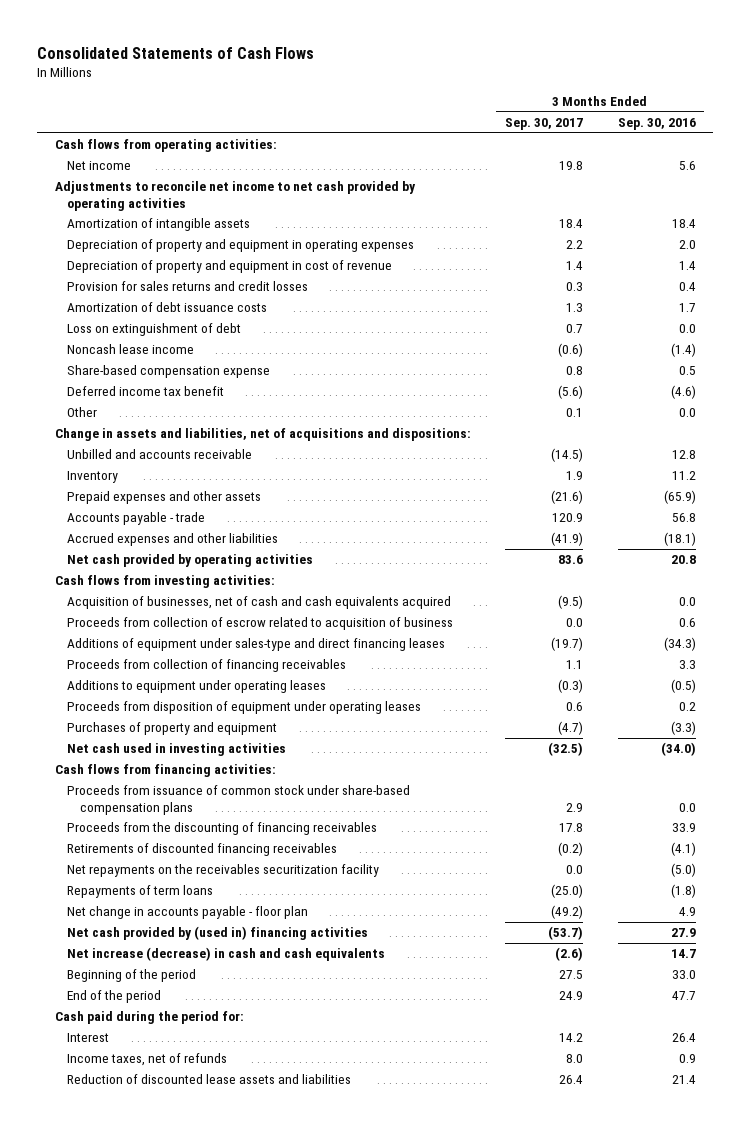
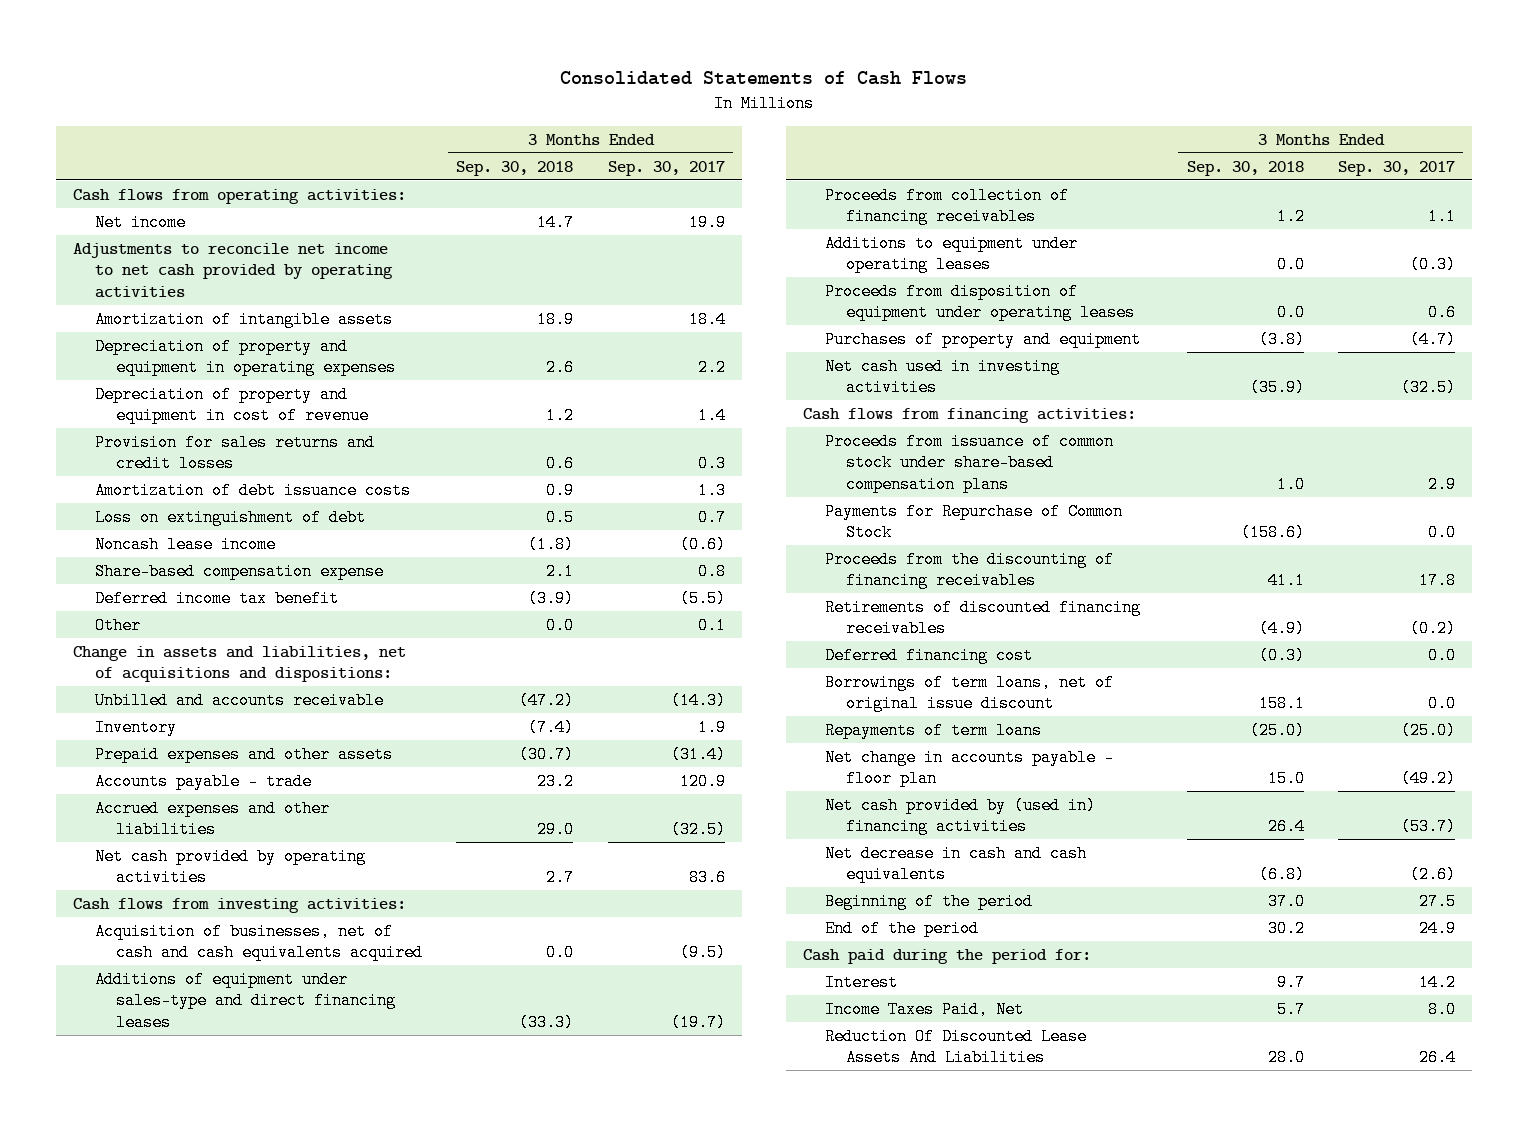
- | 3 Months Ended Sep. 30, 2017 | 3 Months Ended Sep. 30, 2016
+ | 3 Months Ended Sep. 30, 2018 | 3 Months Ended Sep. 30, 2017
- Net income | 19.8 | 5.6
+ Net income | 14.7 | 19.9
- Deferred income tax benefit | (5.6) | (4.6)
+ Deferred income tax benefit | (3.9) | (5.5)
- Unbilled and accounts receivable | (14.5) | 12.8
+ Unbilled and accounts receivable | (47.2) | (14.3)
- Prepaid expenses and other assets | (21.6) | (65.9)
+ Prepaid expenses and other assets | (30.7) | (31.4)
- Accrued expenses and other liabilities | (41.9) | (18.1)
+ Accrued expenses and other liabilities | 29.0 | (32.5)
- Proceeds from collection of escrow related to acquisition of business | 0.0 | 0.6
+ Payments for Repurchase of Common Stock | (158.6) | 0.0
- Net repayments on the receivables securitization facility | 0.0 | (5.0)
+ Deferred financing cost | (0.3) | 0.0
+ Borrowings of term loans, net of original issue discount | 158.1 | 0.0
- Net increase (decrease) in cash and cash equivalents | (2.6) | 14.7
+ Net decrease in cash and cash equivalents | (6.8) | (2.6)
- Income taxes, net of refunds | 8.0 | 0.9
- Reduction of discounted lease assets and liabilities | 26.4 | 21.4
+ Income Taxes Paid, Net | 5.7 | 8.0
+ Reduction Of Discounted Lease Assets And Liabilities | 28.0 | 26.4

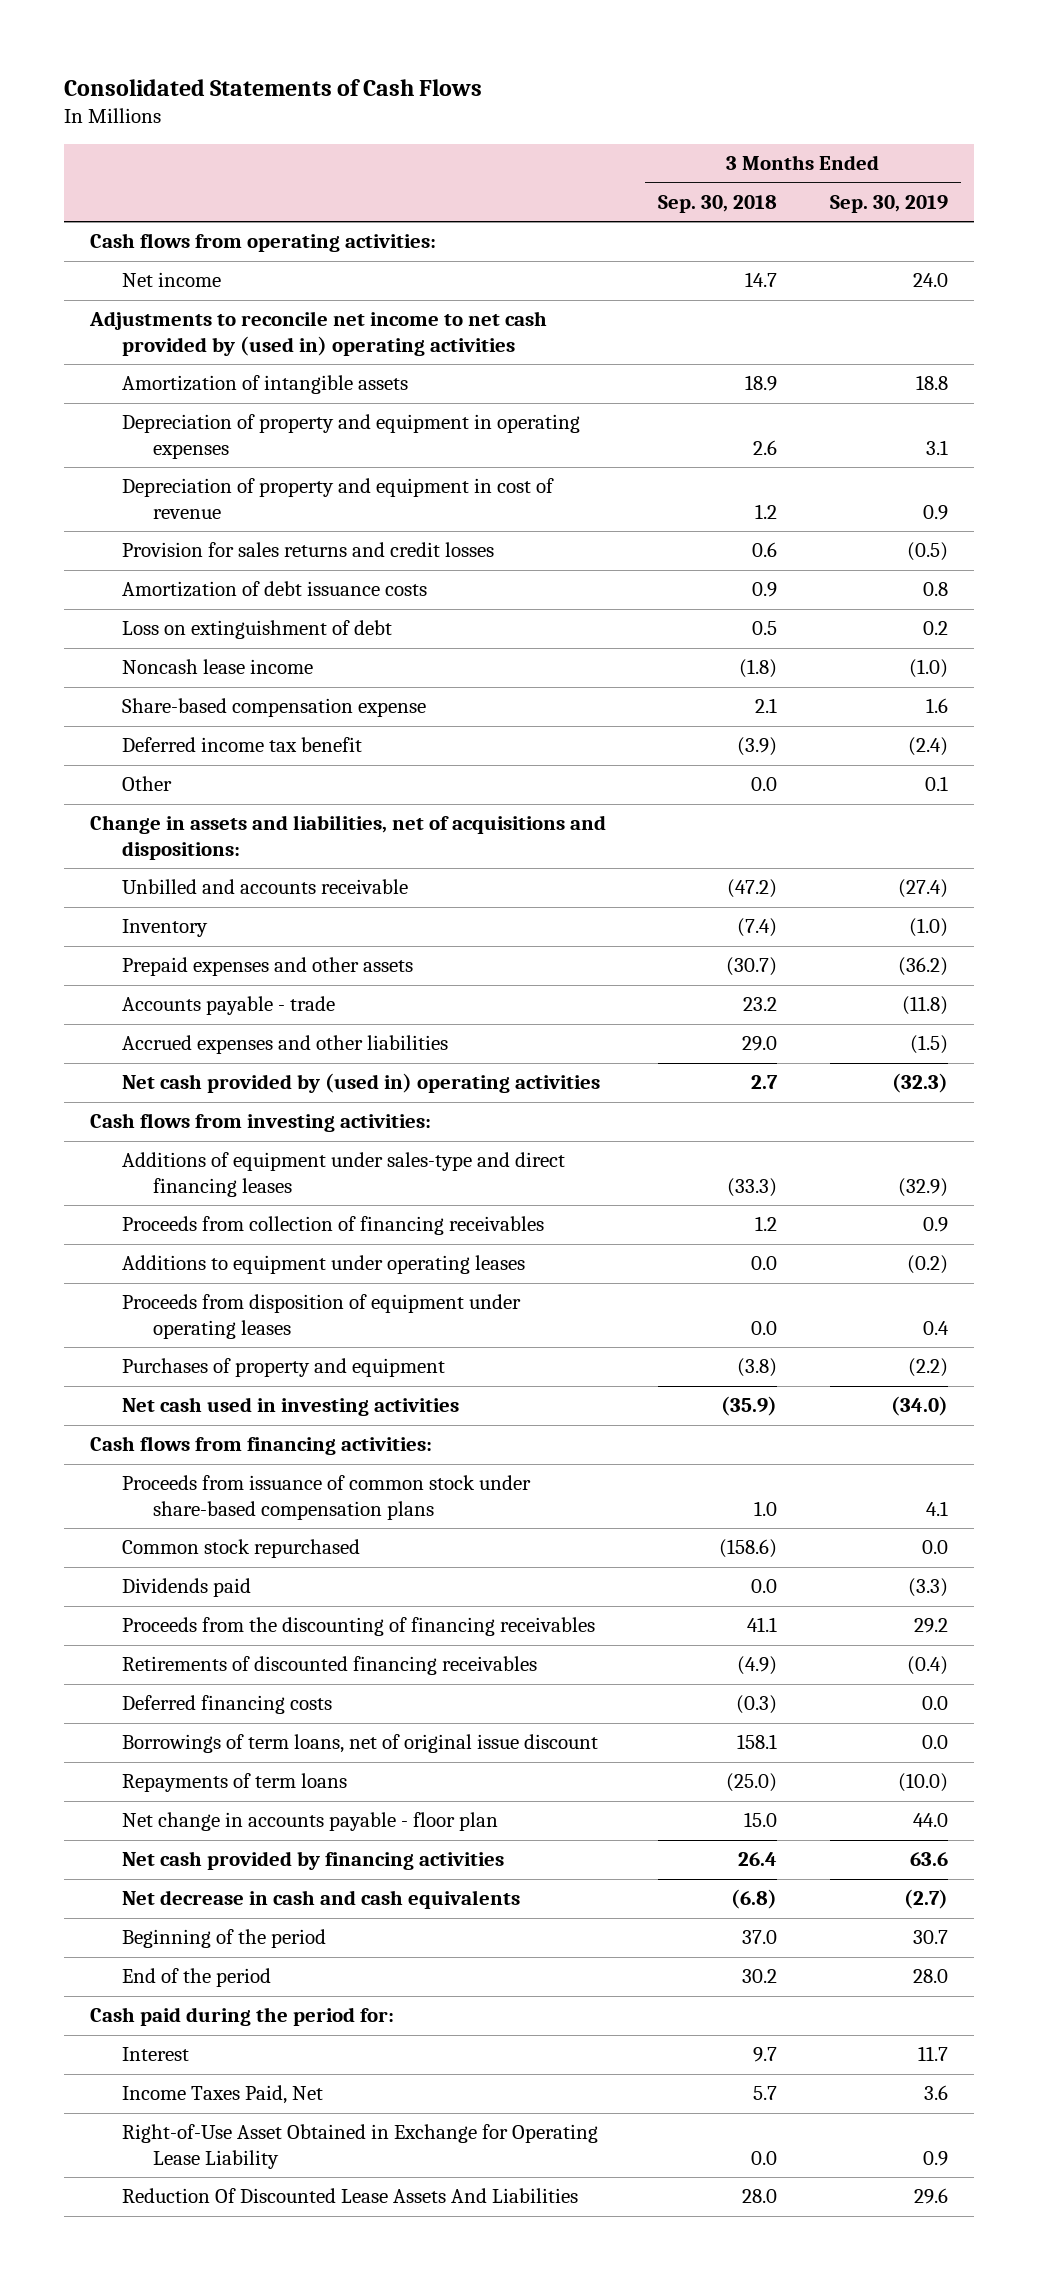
- | 3 Months Ended Sep. 30, 2018 | 3 Months Ended Sep. 30, 2017
+ | 3 Months Ended Sep. 30, 2018 | 3 Months Ended Sep. 30, 2019
- Adjustments to reconcile net income to net cash provided by operating activities
+ Adjustments to reconcile net income to net cash provided by (used in) operating activities
- Net cash provided by operating activities | 2.7 | 83.6
+ Net cash provided by (used in) operating activities | 2.7 | (32.3)
- Acquisition of businesses, net of cash and cash equivalents acquired | 0.0 | (9.5)
- Payments for Repurchase of Common Stock | (158.6) | 0.0
+ Common stock repurchased | (158.6) | 0.0
+ Dividends paid | 0.0 | (3.3)
- Deferred financing cost | (0.3) | 0.0
+ Deferred financing costs | (0.3) | 0.0
- Net cash provided by (used in) financing activities | 26.4 | (53.7)
+ Net cash provided by financing activities | 26.4 | 63.6
+ Right-of-Use Asset Obtained in Exchange for Operating Lease Liability | 0.0 | 0.9

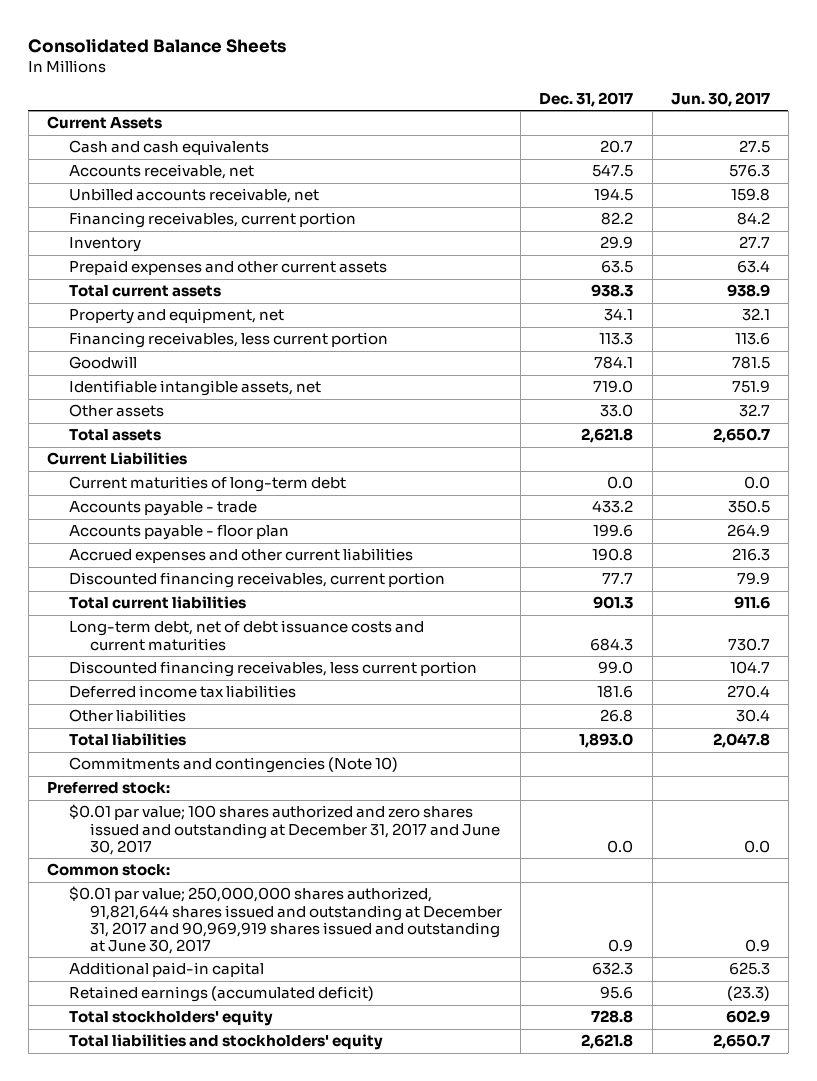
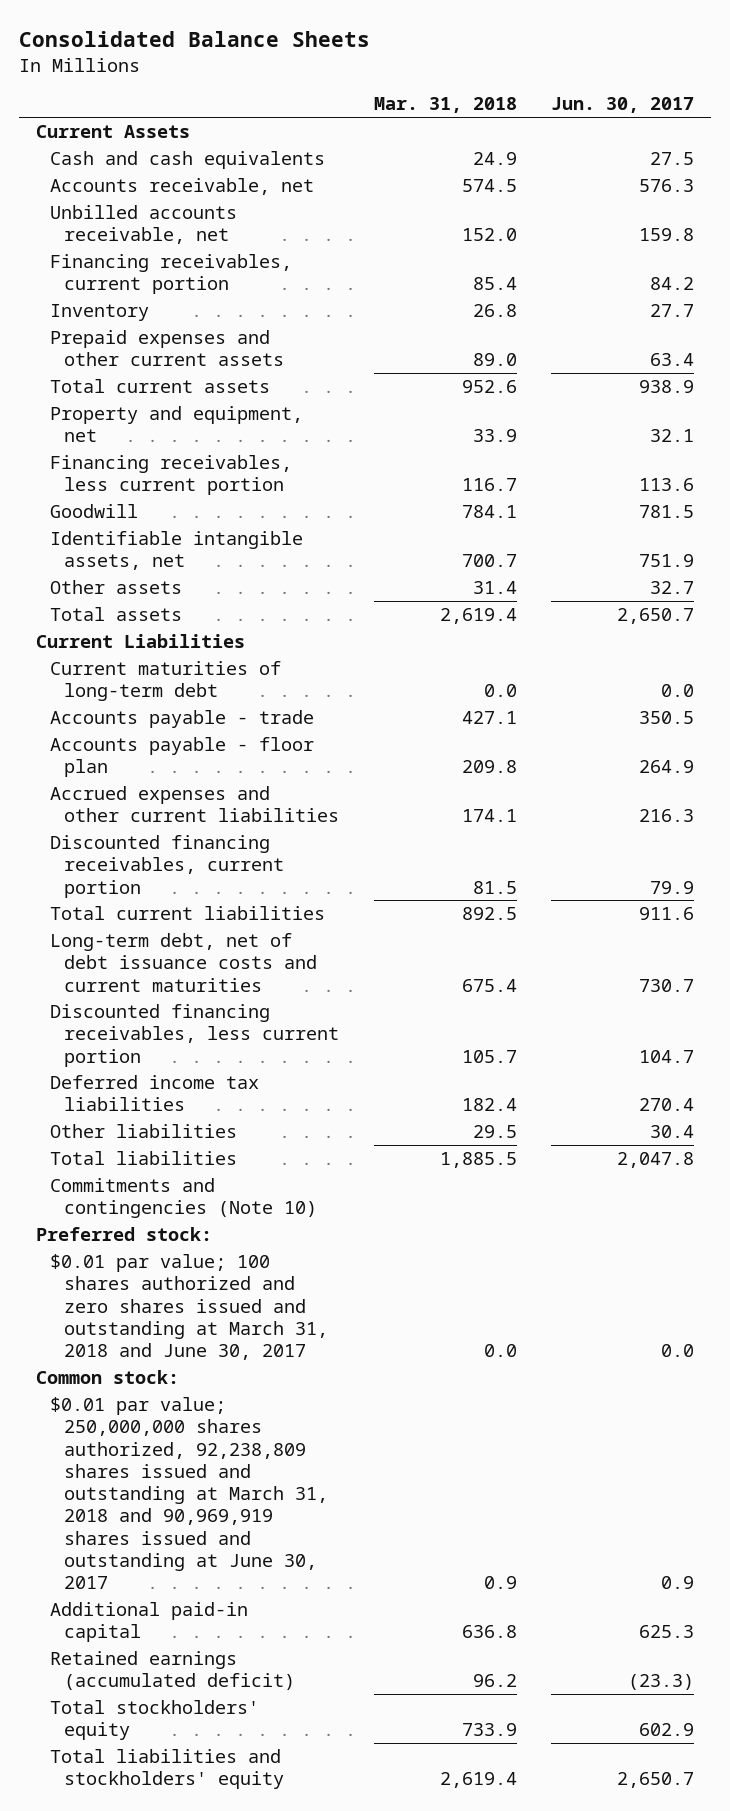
- | Dec. 31, 2017 | Jun. 30, 2017
+ | Mar. 31, 2018 | Jun. 30, 2017
- $0.01 par value; 100 shares authorized and zero shares issued and outstanding at December 31, 2017 and June 30, 2017 | 0.0 | 0.0
+ $0.01 par value; 100 shares authorized and zero shares issued and outstanding at March 31, 2018 and June 30, 2017 | 0.0 | 0.0
- $0.01 par value; 250,000,000 shares authorized, 91,821,644 shares issued and outstanding at December 31, 2017 and 90,969,919 shares issued and outstanding at June 30, 2017 | 0.9 | 0.9
+ $0.01 par value; 250,000,000 shares authorized, 92,238,809 shares issued and outstanding at March 31, 2018 and 90,969,919 shares issued and outstanding at June 30, 2017 | 0.9 | 0.9

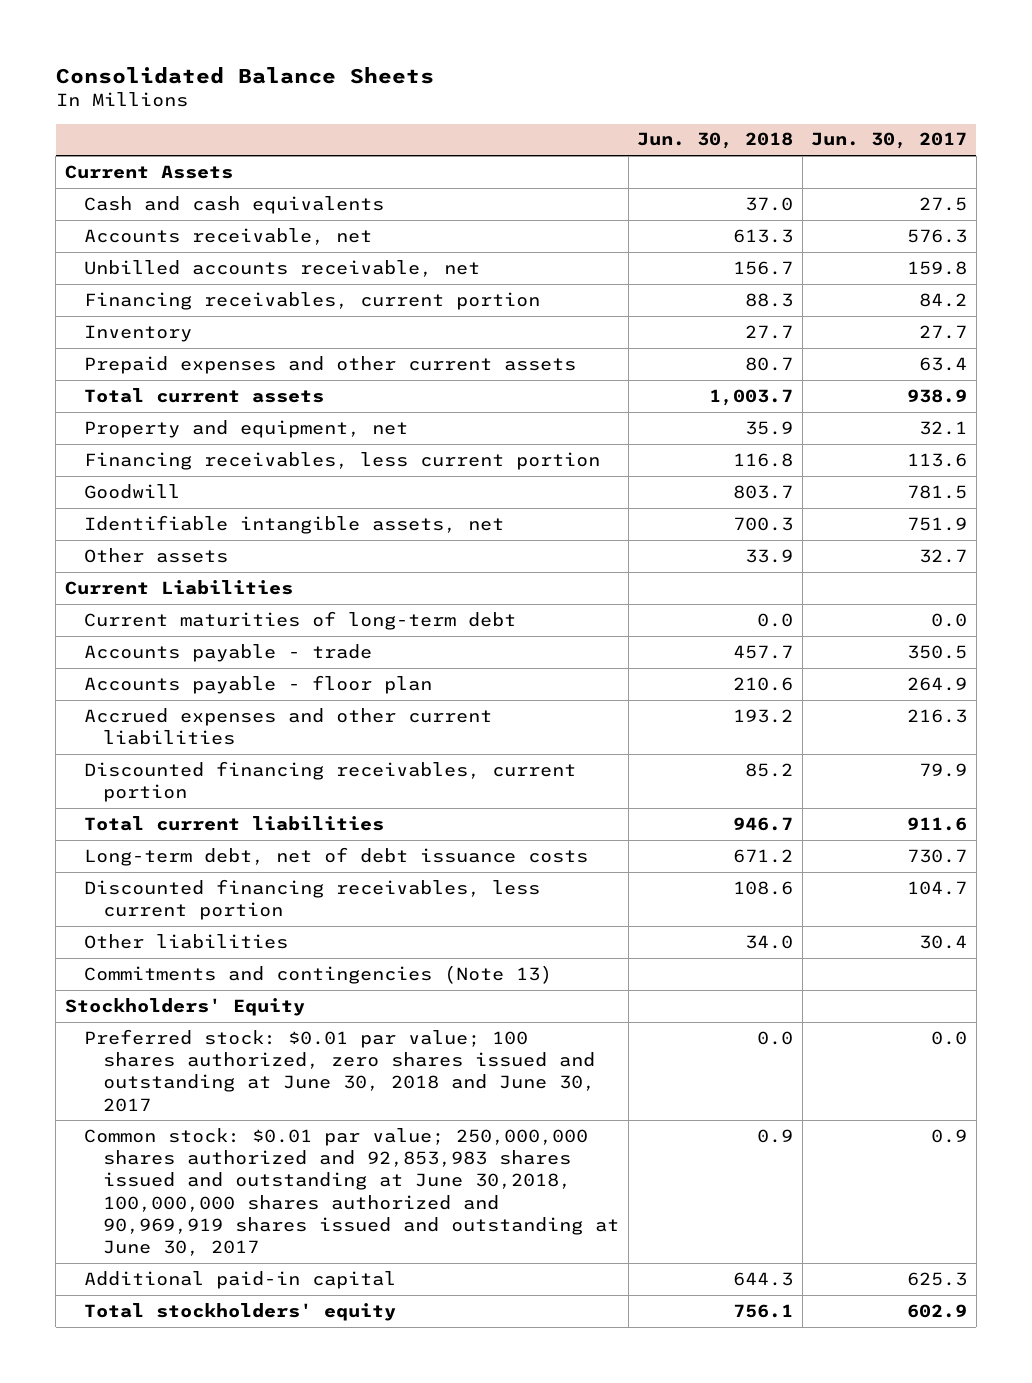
- | Mar. 31, 2018 | Jun. 30, 2017
+ | Jun. 30, 2018 | Jun. 30, 2017
- Total assets | 2,619.4 | 2,650.7
- Long-term debt, net of debt issuance costs and current maturities | 675.4 | 730.7
+ Long-term debt, net of debt issuance costs | 671.2 | 730.7
- Deferred income tax liabilities | 182.4 | 270.4
- Total liabilities | 1,885.5 | 2,047.8
- Commitments and contingencies (Note 10)
- Preferred stock:
- $0.01 par value; 100 shares authorized and zero shares issued and outstanding at March 31, 2018 and June 30, 2017 | 0.0 | 0.0
- Common stock:
- $0.01 par value; 250,000,000 shares authorized, 92,238,809 shares issued and outstanding at March 31, 2018 and 90,969,919 shares issued and outstanding at June 30, 2017 | 0.9 | 0.9
+ Commitments and contingencies (Note 13)
+ Stockholders' Equity
+ Preferred stock: $0.01 par value; 100 shares authorized, zero shares issued and outstanding at June 30, 2018 and June 30, 2017 | 0.0 | 0.0
+ Common stock: $0.01 par value; 250,000,000 shares authorized and 92,853,983 shares issued and outstanding at June 30,2018, 100,000,000 shares authorized and 90,969,919 shares issued and outstanding at June 30, 2017 | 0.9 | 0.9
- Retained earnings (accumulated deficit) | 96.2 | (23.3)
- Total liabilities and stockholders' equity | 2,619.4 | 2,650.7

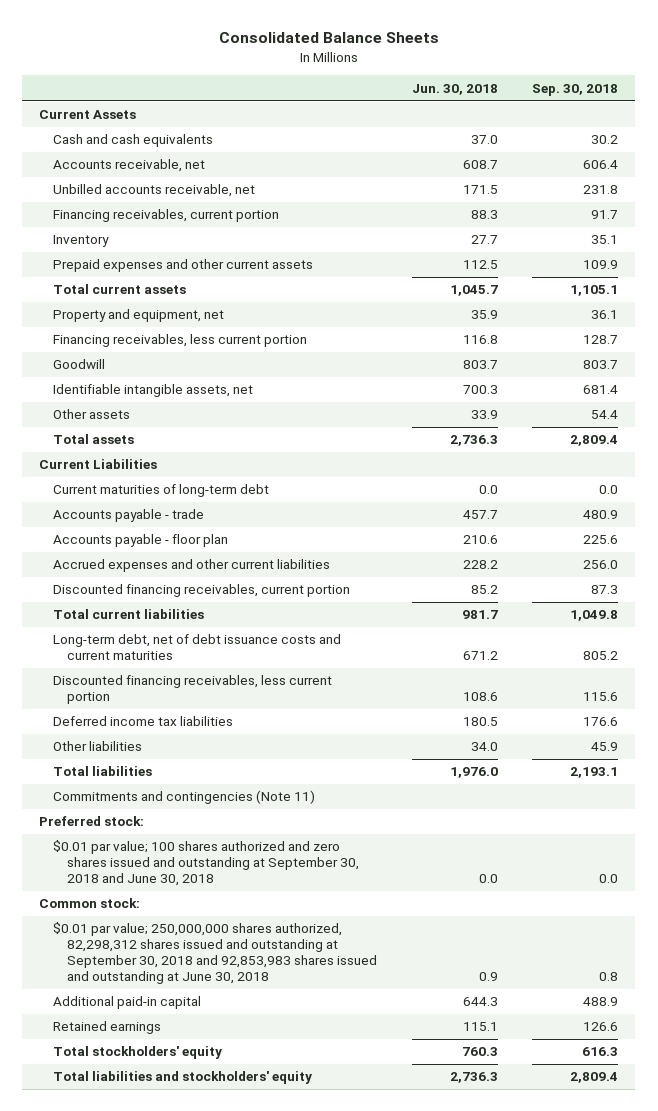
- | Jun. 30, 2018 | Jun. 30, 2017
+ | Jun. 30, 2018 | Sep. 30, 2018
- Accounts receivable, net | 613.3 | 576.3
- Unbilled accounts receivable, net | 156.7 | 159.8
+ Accounts receivable, net | 608.7 | 606.4
+ Unbilled accounts receivable, net | 171.5 | 231.8
- Prepaid expenses and other current assets | 80.7 | 63.4
- Total current assets | 1,003.7 | 938.9
+ Prepaid expenses and other current assets | 112.5 | 109.9
+ Total current assets | 1,045.7 | 1,105.1
+ Total assets | 2,736.3 | 2,809.4
- Accrued expenses and other current liabilities | 193.2 | 216.3
+ Accrued expenses and other current liabilities | 228.2 | 256.0
- Total current liabilities | 946.7 | 911.6
- Long-term debt, net of debt issuance costs | 671.2 | 730.7
+ Total current liabilities | 981.7 | 1,049.8
+ Long-term debt, net of debt issuance costs and current maturities | 671.2 | 805.2
+ Deferred income tax liabilities | 180.5 | 176.6
- Commitments and contingencies (Note 13)
- Stockholders' Equity
- Preferred stock: $0.01 par value; 100 shares authorized, zero shares issued and outstanding at June 30, 2018 and June 30, 2017 | 0.0 | 0.0
- Common stock: $0.01 par value; 250,000,000 shares authorized and 92,853,983 shares issued and outstanding at June 30,2018, 100,000,000 shares authorized and 90,969,919 shares issued and outstanding at June 30, 2017 | 0.9 | 0.9
+ Total liabilities | 1,976.0 | 2,193.1
+ Commitments and contingencies (Note 11)
+ Preferred stock:
+ $0.01 par value; 100 shares authorized and zero shares issued and outstanding at September 30, 2018 and June 30, 2018 | 0.0 | 0.0
+ Common stock:
+ $0.01 par value; 250,000,000 shares authorized, 82,298,312 shares issued and outstanding at September 30, 2018 and 92,853,983 shares issued and outstanding at June 30, 2018 | 0.9 | 0.8
- Total stockholders' equity | 756.1 | 602.9
+ Retained earnings | 115.1 | 126.6
+ Total stockholders' equity | 760.3 | 616.3
+ Total liabilities and stockholders' equity | 2,736.3 | 2,809.4

